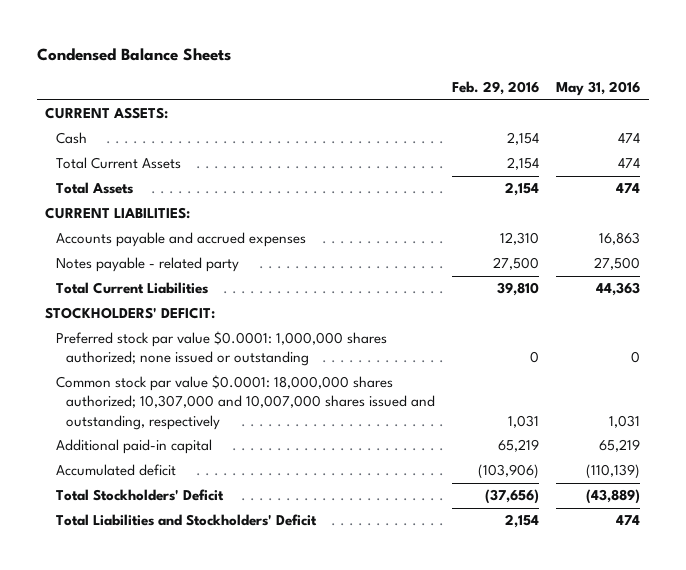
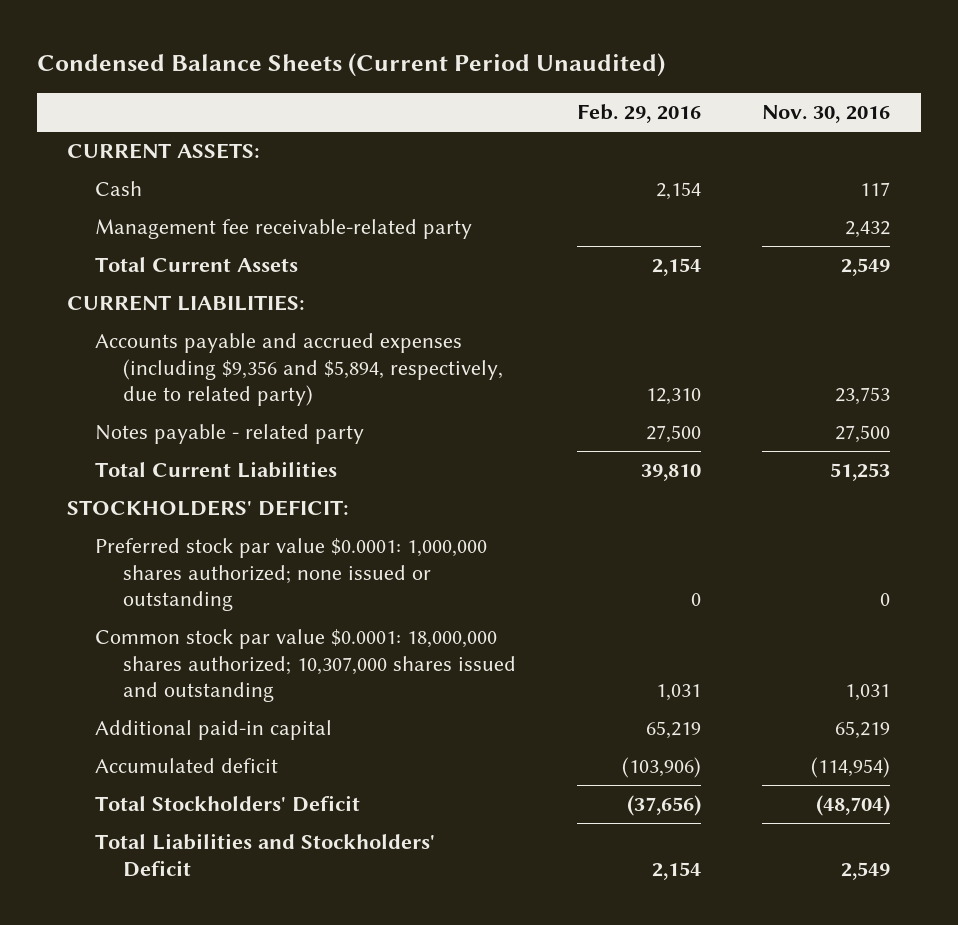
- Condensed Balance Sheets
+ Condensed Balance Sheets (Current Period Unaudited)
- | Feb. 29, 2016 | May 31, 2016
+ | Feb. 29, 2016 | Nov. 30, 2016
+ Management fee receivable-related party | | 2,432
- Total Assets | 2,154 | 474
- Accounts payable and accrued expenses | 12,310 | 16,863
+ Accounts payable and accrued expenses (including $9,356 and $5,894, respectively, due to related party) | 12,310 | 23,753
- Common stock par value $0.0001: 18,000,000 shares authorized; 10,307,000 and 10,007,000 shares issued and outstanding, respectively | 1,031 | 1,031
+ Common stock par value $0.0001: 18,000,000 shares authorized; 10,307,000 shares issued and outstanding | 1,031 | 1,031

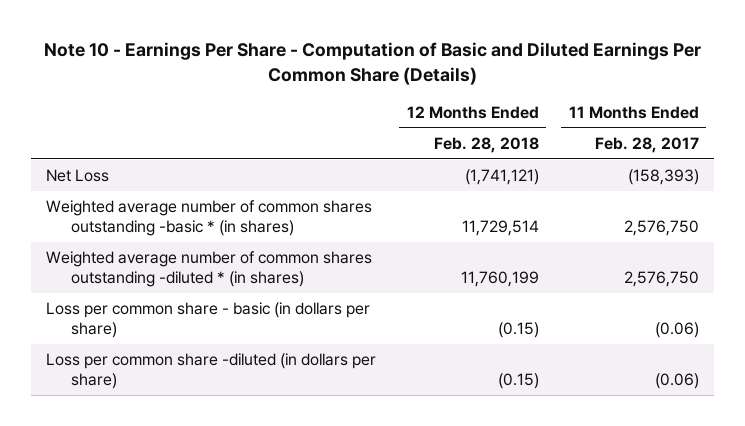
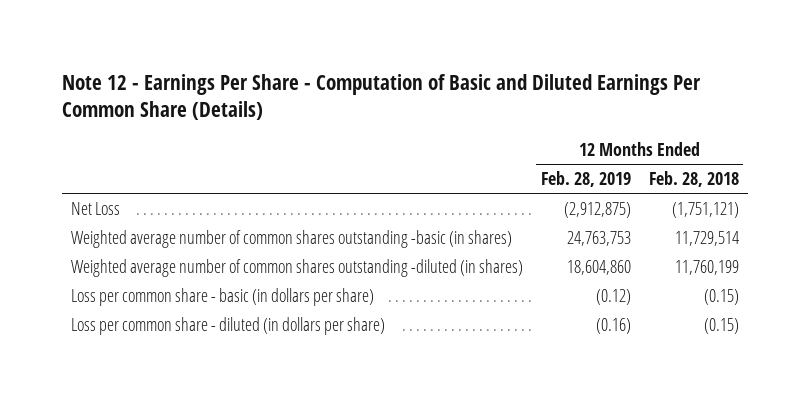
- Note 10 - Earnings Per Share - Computation of Basic and Diluted Earnings Per Common Share (Details)
+ Note 12 - Earnings Per Share - Computation of Basic and Diluted Earnings Per Common Share (Details)
- | 12 Months Ended Feb. 28, 2018 | 11 Months Ended Feb. 28, 2017
+ | 12 Months Ended Feb. 28, 2019 | 12 Months Ended Feb. 28, 2018
- Net Loss | (1,741,121) | (158,393)
- Weighted average number of common shares outstanding -basic * (in shares) | 11,729,514 | 2,576,750
- Weighted average number of common shares outstanding -diluted * (in shares) | 11,760,199 | 2,576,750
+ Net Loss | (2,912,875) | (1,751,121)
+ Weighted average number of common shares outstanding -basic (in shares) | 24,763,753 | 11,729,514
+ Weighted average number of common shares outstanding -diluted (in shares) | 18,604,860 | 11,760,199
- Loss per common share -diluted (in dollars per share) | (0.15) | (0.06)
+ Loss per common share - diluted (in dollars per share) | (0.16) | (0.15)

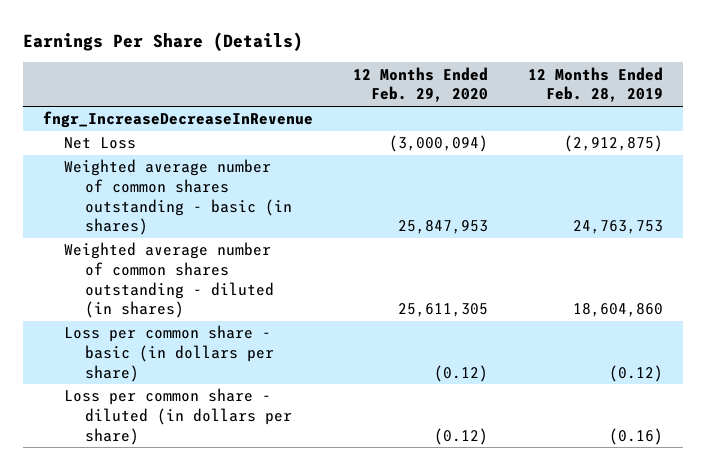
- Note 12 - Earnings Per Share - Computation of Basic and Diluted Earnings Per Common Share (Details)
+ Earnings Per Share (Details)
- | 12 Months Ended Feb. 28, 2019 | 12 Months Ended Feb. 28, 2018
+ | 12 Months Ended Feb. 29, 2020 | 12 Months Ended Feb. 28, 2019
+ fngr_IncreaseDecreaseInRevenue
- Weighted average number of common shares outstanding -basic (in shares) | 24,763,753 | 11,729,514
- Weighted average number of common shares outstanding -diluted (in shares) | 18,604,860 | 11,760,199
+ Weighted average number of common shares outstanding - basic (in shares) | 25,847,953 | 24,763,753
+ Weighted average number of common shares outstanding - diluted (in shares) | 25,611,305 | 18,604,860

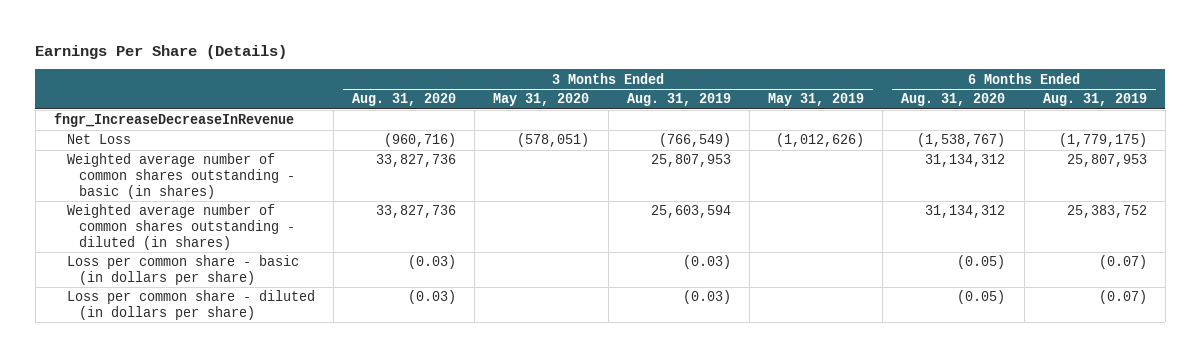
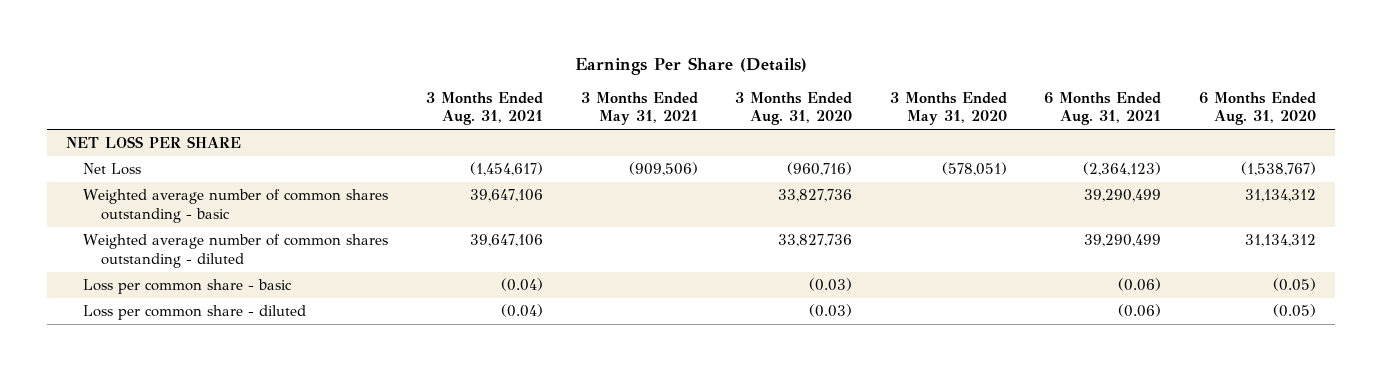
- | 3 Months Ended Aug. 31, 2020 | 3 Months Ended May 31, 2020 | 3 Months Ended Aug. 31, 2019 | 3 Months Ended May 31, 2019 | 6 Months Ended Aug. 31, 2020 | 6 Months Ended Aug. 31, 2019
+ | 3 Months Ended Aug. 31, 2021 | 3 Months Ended May 31, 2021 | 3 Months Ended Aug. 31, 2020 | 3 Months Ended May 31, 2020 | 6 Months Ended Aug. 31, 2021 | 6 Months Ended Aug. 31, 2020
- fngr_IncreaseDecreaseInRevenue
+ NET LOSS PER SHARE
- Weighted average number of common shares outstanding - basic (in shares) | 33,827,736 | | 25,807,953 | | 31,134,312 | 25,807,953
- Weighted average number of common shares outstanding - diluted (in shares) | 33,827,736 | | 25,603,594 | | 31,134,312 | 25,383,752
- Loss per common share - basic (in dollars per share) | (0.03) | | (0.03) | | (0.05) | (0.07)
- Loss per common share - diluted (in dollars per share) | (0.03) | | (0.03) | | (0.05) | (0.07)
+ Weighted average number of common shares outstanding - basic | 39,647,106 | | 33,827,736 | | 39,290,499 | 31,134,312
+ Weighted average number of common shares outstanding - diluted | 39,647,106 | | 33,827,736 | | 39,290,499 | 31,134,312
+ Loss per common share - basic | (0.04) | | (0.03) | | (0.06) | (0.05)
+ Loss per common share - diluted | (0.04) | | (0.03) | | (0.06) | (0.05)

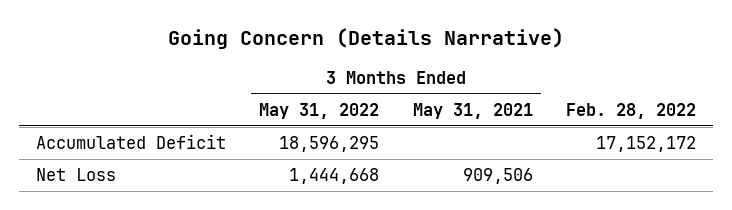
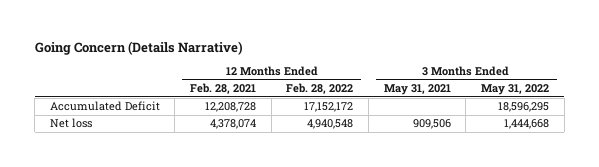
- | 3 Months Ended May 31, 2022 | 3 Months Ended May 31, 2021 | Feb. 28, 2022
+ | 12 Months Ended Feb. 28, 2021 | 12 Months Ended Feb. 28, 2022 | 3 Months Ended May 31, 2021 | 3 Months Ended May 31, 2022
- Net Loss | 1,444,668 | 909,506 |
+ Net loss | 4,378,074 | 4,940,548 | 909,506 | 1,444,668

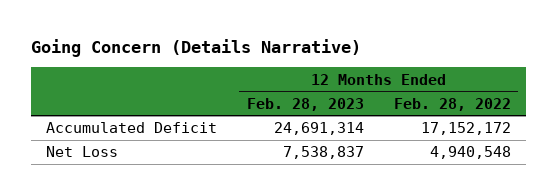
- | 12 Months Ended Feb. 28, 2021 | 12 Months Ended Feb. 28, 2022 | 3 Months Ended May 31, 2021 | 3 Months Ended May 31, 2022
+ | 12 Months Ended Feb. 28, 2023 | 12 Months Ended Feb. 28, 2022
- Net loss | 4,378,074 | 4,940,548 | 909,506 | 1,444,668
+ Net Loss | 7,538,837 | 4,940,548

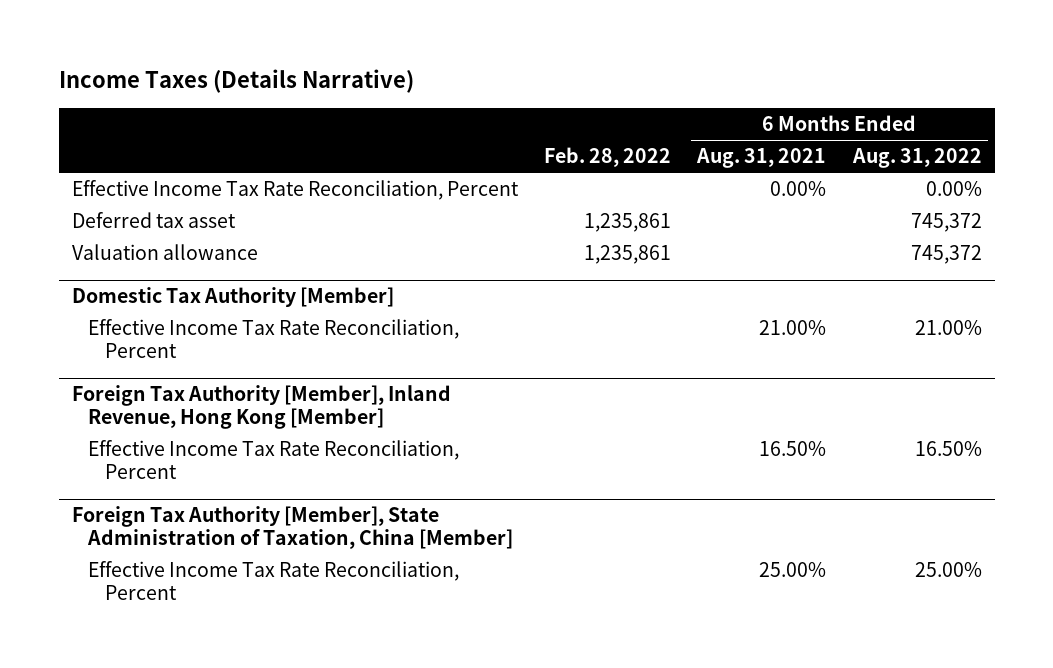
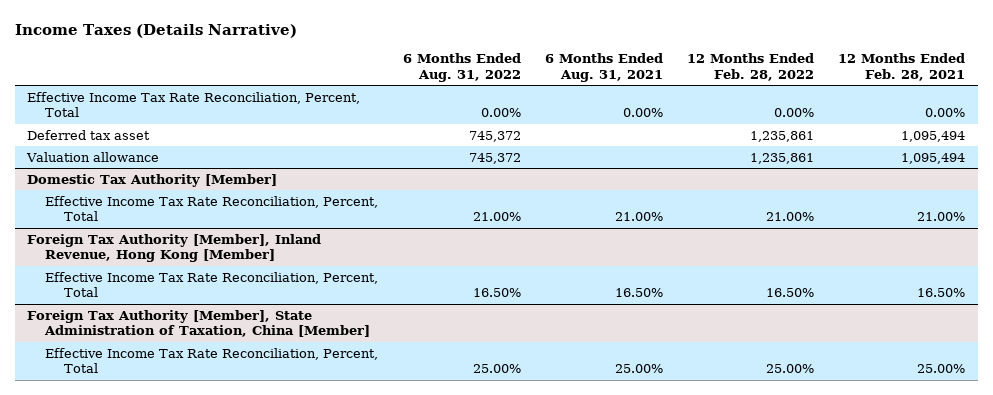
- | Feb. 28, 2022 | 6 Months Ended Aug. 31, 2021 | 6 Months Ended Aug. 31, 2022
+ | 6 Months Ended Aug. 31, 2022 | 6 Months Ended Aug. 31, 2021 | 12 Months Ended Feb. 28, 2022 | 12 Months Ended Feb. 28, 2021
- Effective Income Tax Rate Reconciliation, Percent | | 0.00% | 0.00%
+ Effective Income Tax Rate Reconciliation, Percent, Total | 0.00% | 0.00% | 0.00% | 0.00%
@ Domestic Tax Authority [Member]
- Effective Income Tax Rate Reconciliation, Percent | | 21.00% | 21.00%
+ Effective Income Tax Rate Reconciliation, Percent, Total | 21.00% | 21.00% | 21.00% | 21.00%
@ Foreign Tax Authority [Member], Inland Revenue, Hong Kong [Member]
- Effective Income Tax Rate Reconciliation, Percent | | 16.50% | 16.50%
+ Effective Income Tax Rate Reconciliation, Percent, Total | 16.50% | 16.50% | 16.50% | 16.50%
@ Foreign Tax Authority [Member], State Administration of Taxation, China [Member]
- Effective Income Tax Rate Reconciliation, Percent | | 25.00% | 25.00%
+ Effective Income Tax Rate Reconciliation, Percent, Total | 25.00% | 25.00% | 25.00% | 25.00%

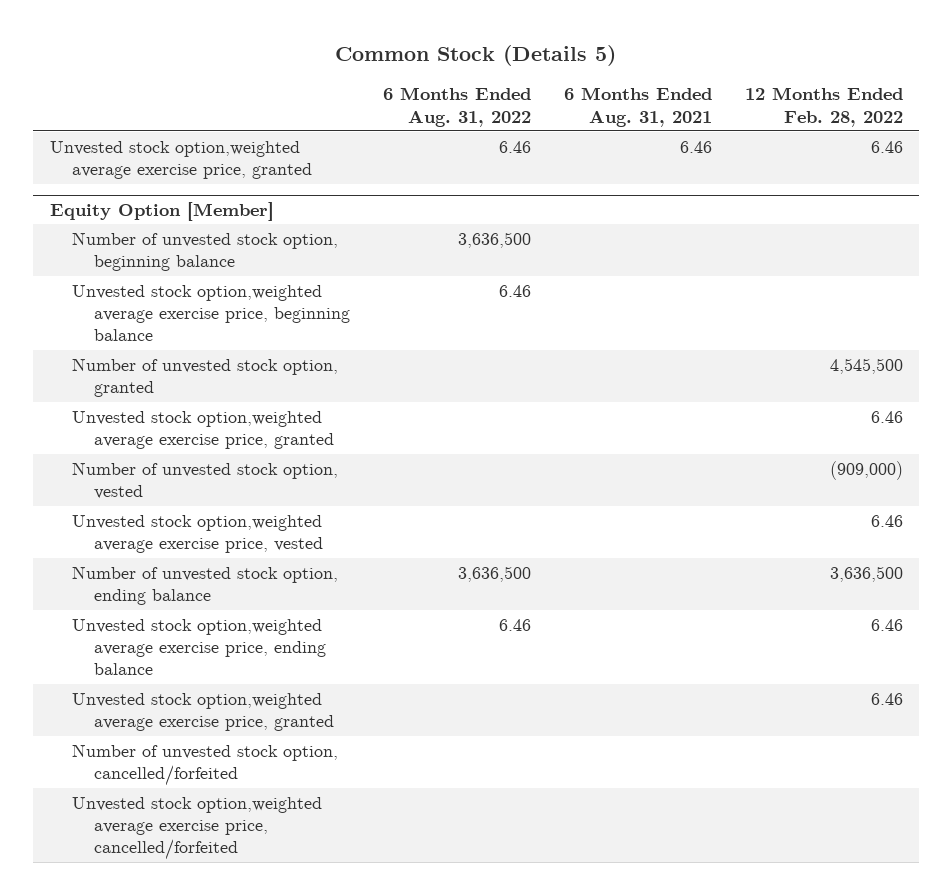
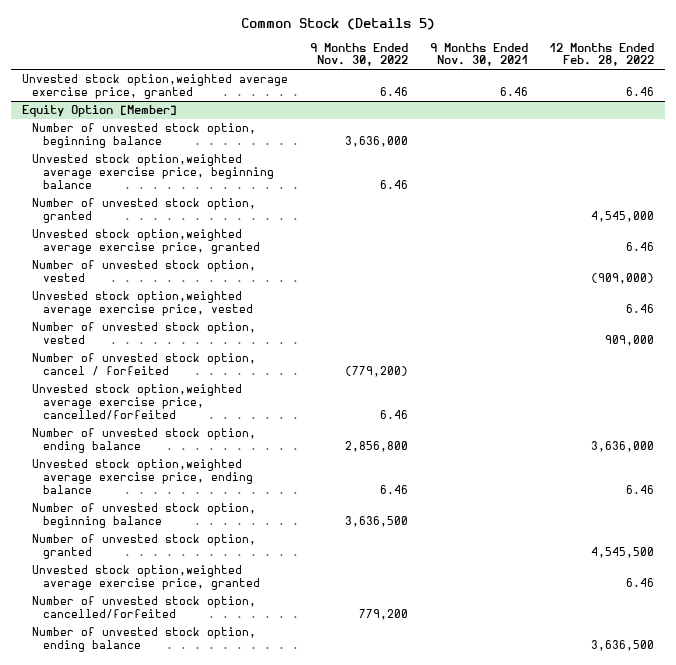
- | 6 Months Ended Aug. 31, 2022 | 6 Months Ended Aug. 31, 2021 | 12 Months Ended Feb. 28, 2022
+ | 9 Months Ended Nov. 30, 2022 | 9 Months Ended Nov. 30, 2021 | 12 Months Ended Feb. 28, 2022
@ Equity Option [Member]
+ Number of unvested stock option, granted | | | 4,545,000
+ Number of unvested stock option, vested | | | 909,000
+ Number of unvested stock option, cancel / forfeited | (779,200) | |
moved up: Unvested stock option,weighted average exercise price, cancelled/forfeited | 6.46 | |
+ Number of unvested stock option, ending balance | 2,856,800 | | 3,636,000
+ Number of unvested stock option, beginning balance | 3,636,500 | |
moved down: Number of unvested stock option, granted | | | 4,545,500
moved down: Number of unvested stock option, ending balance | | | 3,636,500

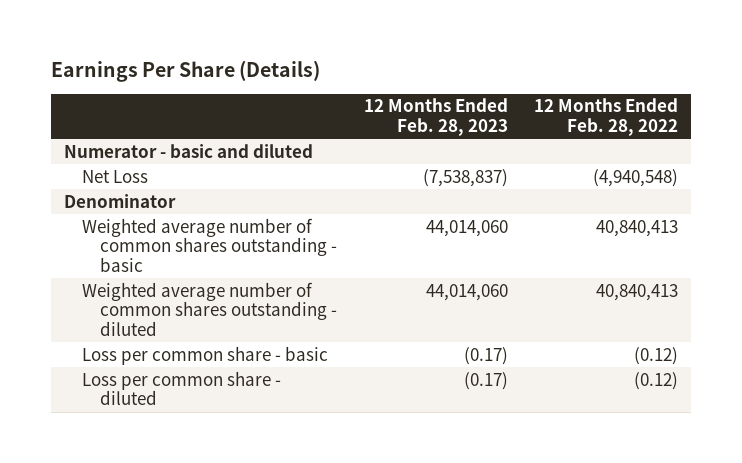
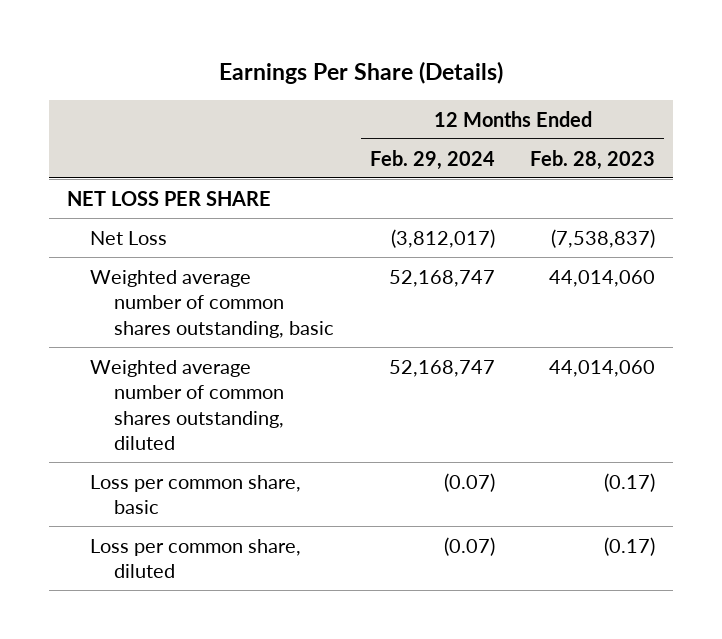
- | 12 Months Ended Feb. 28, 2023 | 12 Months Ended Feb. 28, 2022
+ | 12 Months Ended Feb. 29, 2024 | 12 Months Ended Feb. 28, 2023
- Numerator - basic and diluted
+ NET LOSS PER SHARE
- Denominator
- Weighted average number of common shares outstanding - basic | 44,014,060 | 40,840,413
- Weighted average number of common shares outstanding - diluted | 44,014,060 | 40,840,413
- Loss per common share - basic | (0.17) | (0.12)
- Loss per common share - diluted | (0.17) | (0.12)
+ Weighted average number of common shares outstanding, basic | 52,168,747 | 44,014,060
+ Weighted average number of common shares outstanding, diluted | 52,168,747 | 44,014,060
+ Loss per common share, basic | (0.07) | (0.17)
+ Loss per common share, diluted | (0.07) | (0.17)

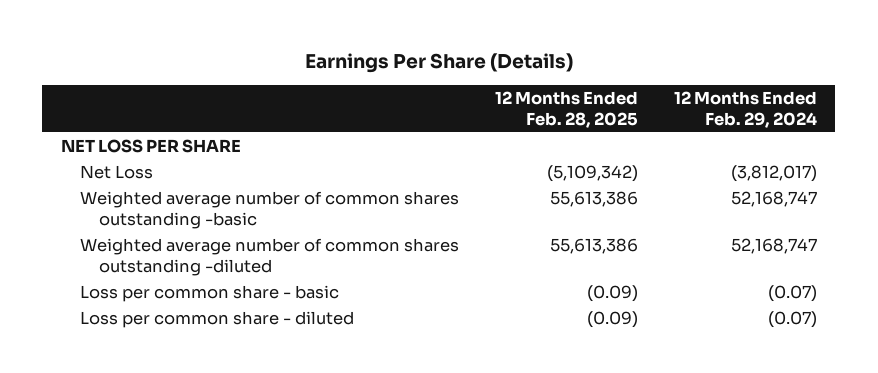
- | 12 Months Ended Feb. 29, 2024 | 12 Months Ended Feb. 28, 2023
+ | 12 Months Ended Feb. 28, 2025 | 12 Months Ended Feb. 29, 2024
- Weighted average number of common shares outstanding, basic | 52,168,747 | 44,014,060
- Weighted average number of common shares outstanding, diluted | 52,168,747 | 44,014,060
- Loss per common share, basic | (0.07) | (0.17)
- Loss per common share, diluted | (0.07) | (0.17)
+ Weighted average number of common shares outstanding -basic | 55,613,386 | 52,168,747
+ Weighted average number of common shares outstanding -diluted | 55,613,386 | 52,168,747
+ Loss per common share - basic | (0.09) | (0.07)
+ Loss per common share - diluted | (0.09) | (0.07)

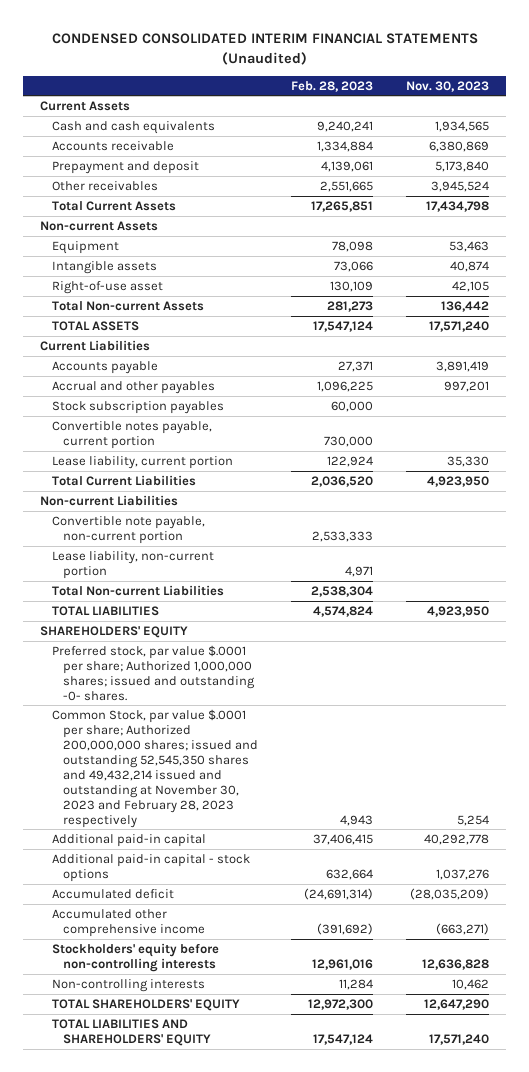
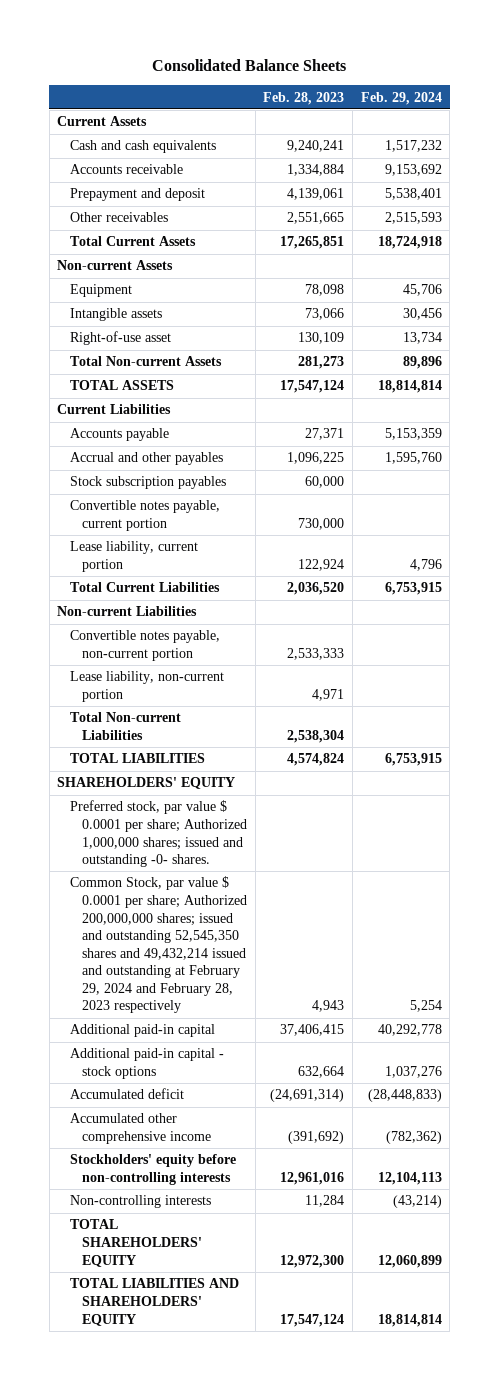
- CONDENSED CONSOLIDATED INTERIM FINANCIAL STATEMENTS (Unaudited)
+ Consolidated Balance Sheets
- | Feb. 28, 2023 | Nov. 30, 2023
+ | Feb. 28, 2023 | Feb. 29, 2024
- Convertible note payable, non-current portion | 2,533,333 |
+ Convertible notes payable, non-current portion | 2,533,333 |
- Preferred stock, par value $.0001 per share; Authorized 1,000,000 shares; issued and outstanding -0- shares.
- Common Stock, par value $.0001 per share; Authorized 200,000,000 shares; issued and outstanding 52,545,350 shares and 49,432,214 issued and outstanding at November 30, 2023 and February 28, 2023 respectively | 4,943 | 5,254
+ Preferred stock, par value $ 0.0001 per share; Authorized 1,000,000 shares; issued and outstanding -0- shares.
+ Common Stock, par value $ 0.0001 per share; Authorized 200,000,000 shares; issued and outstanding 52,545,350 shares and 49,432,214 issued and outstanding at February 29, 2024 and February 28, 2023 respectively | 4,943 | 5,254

